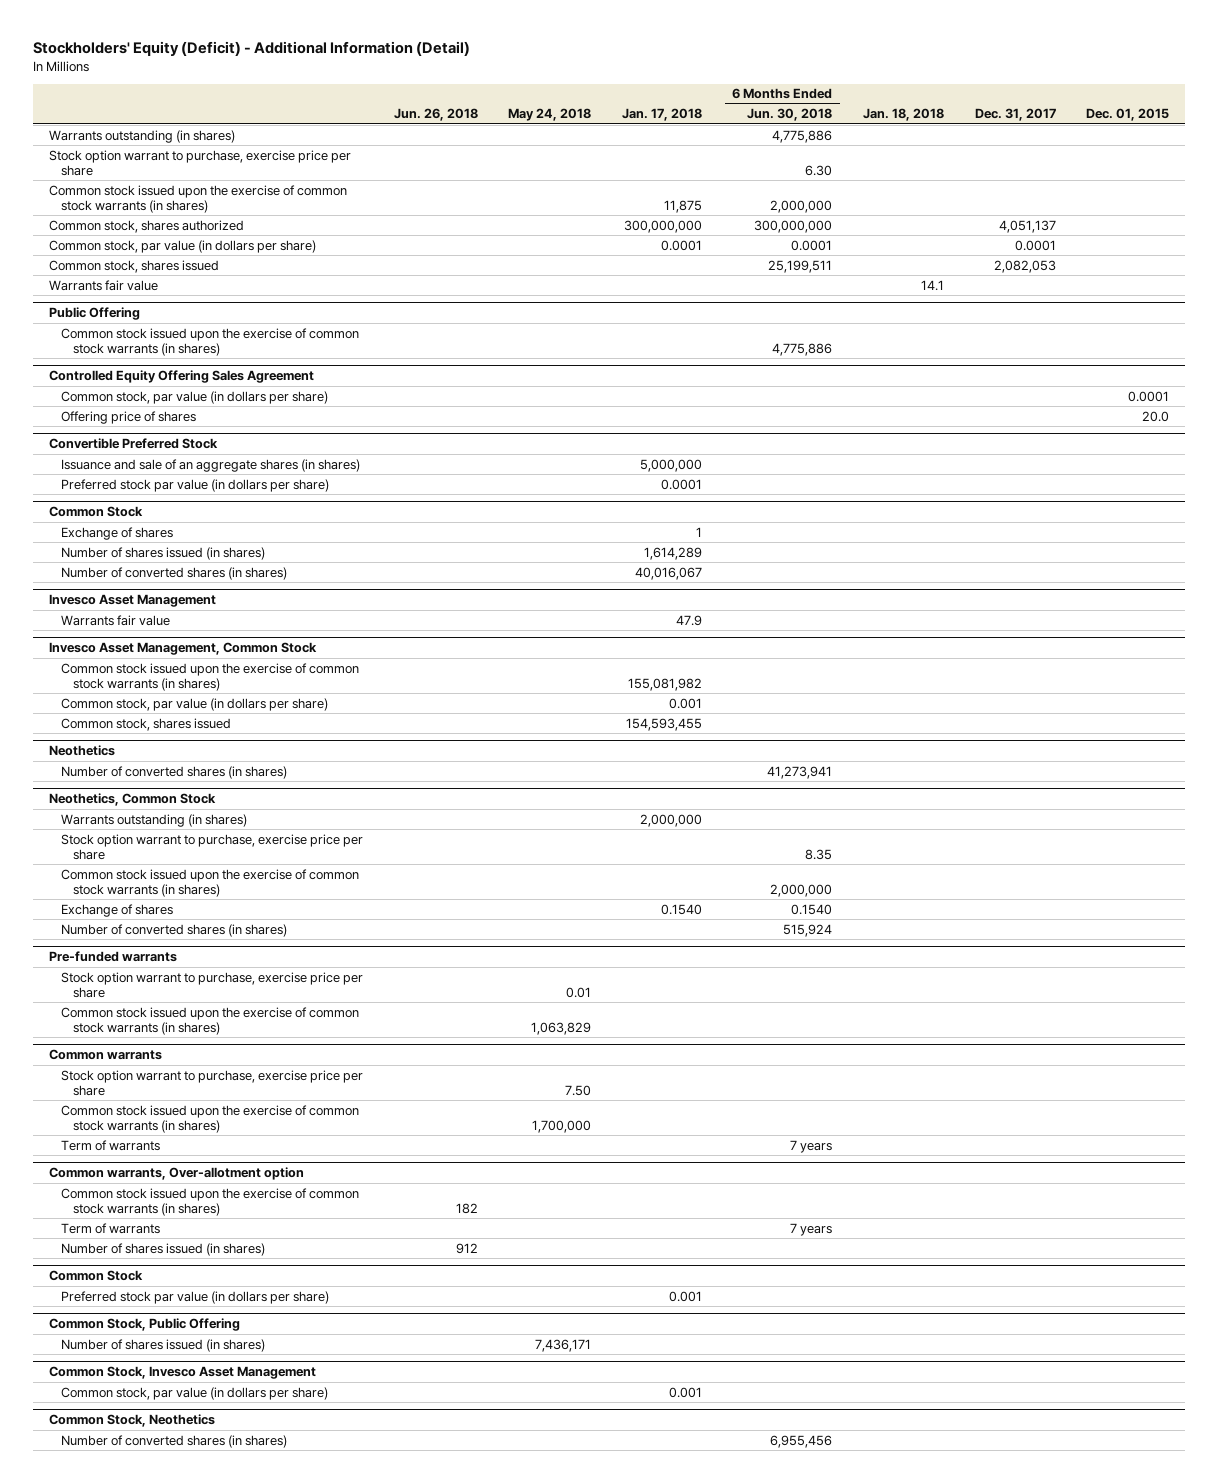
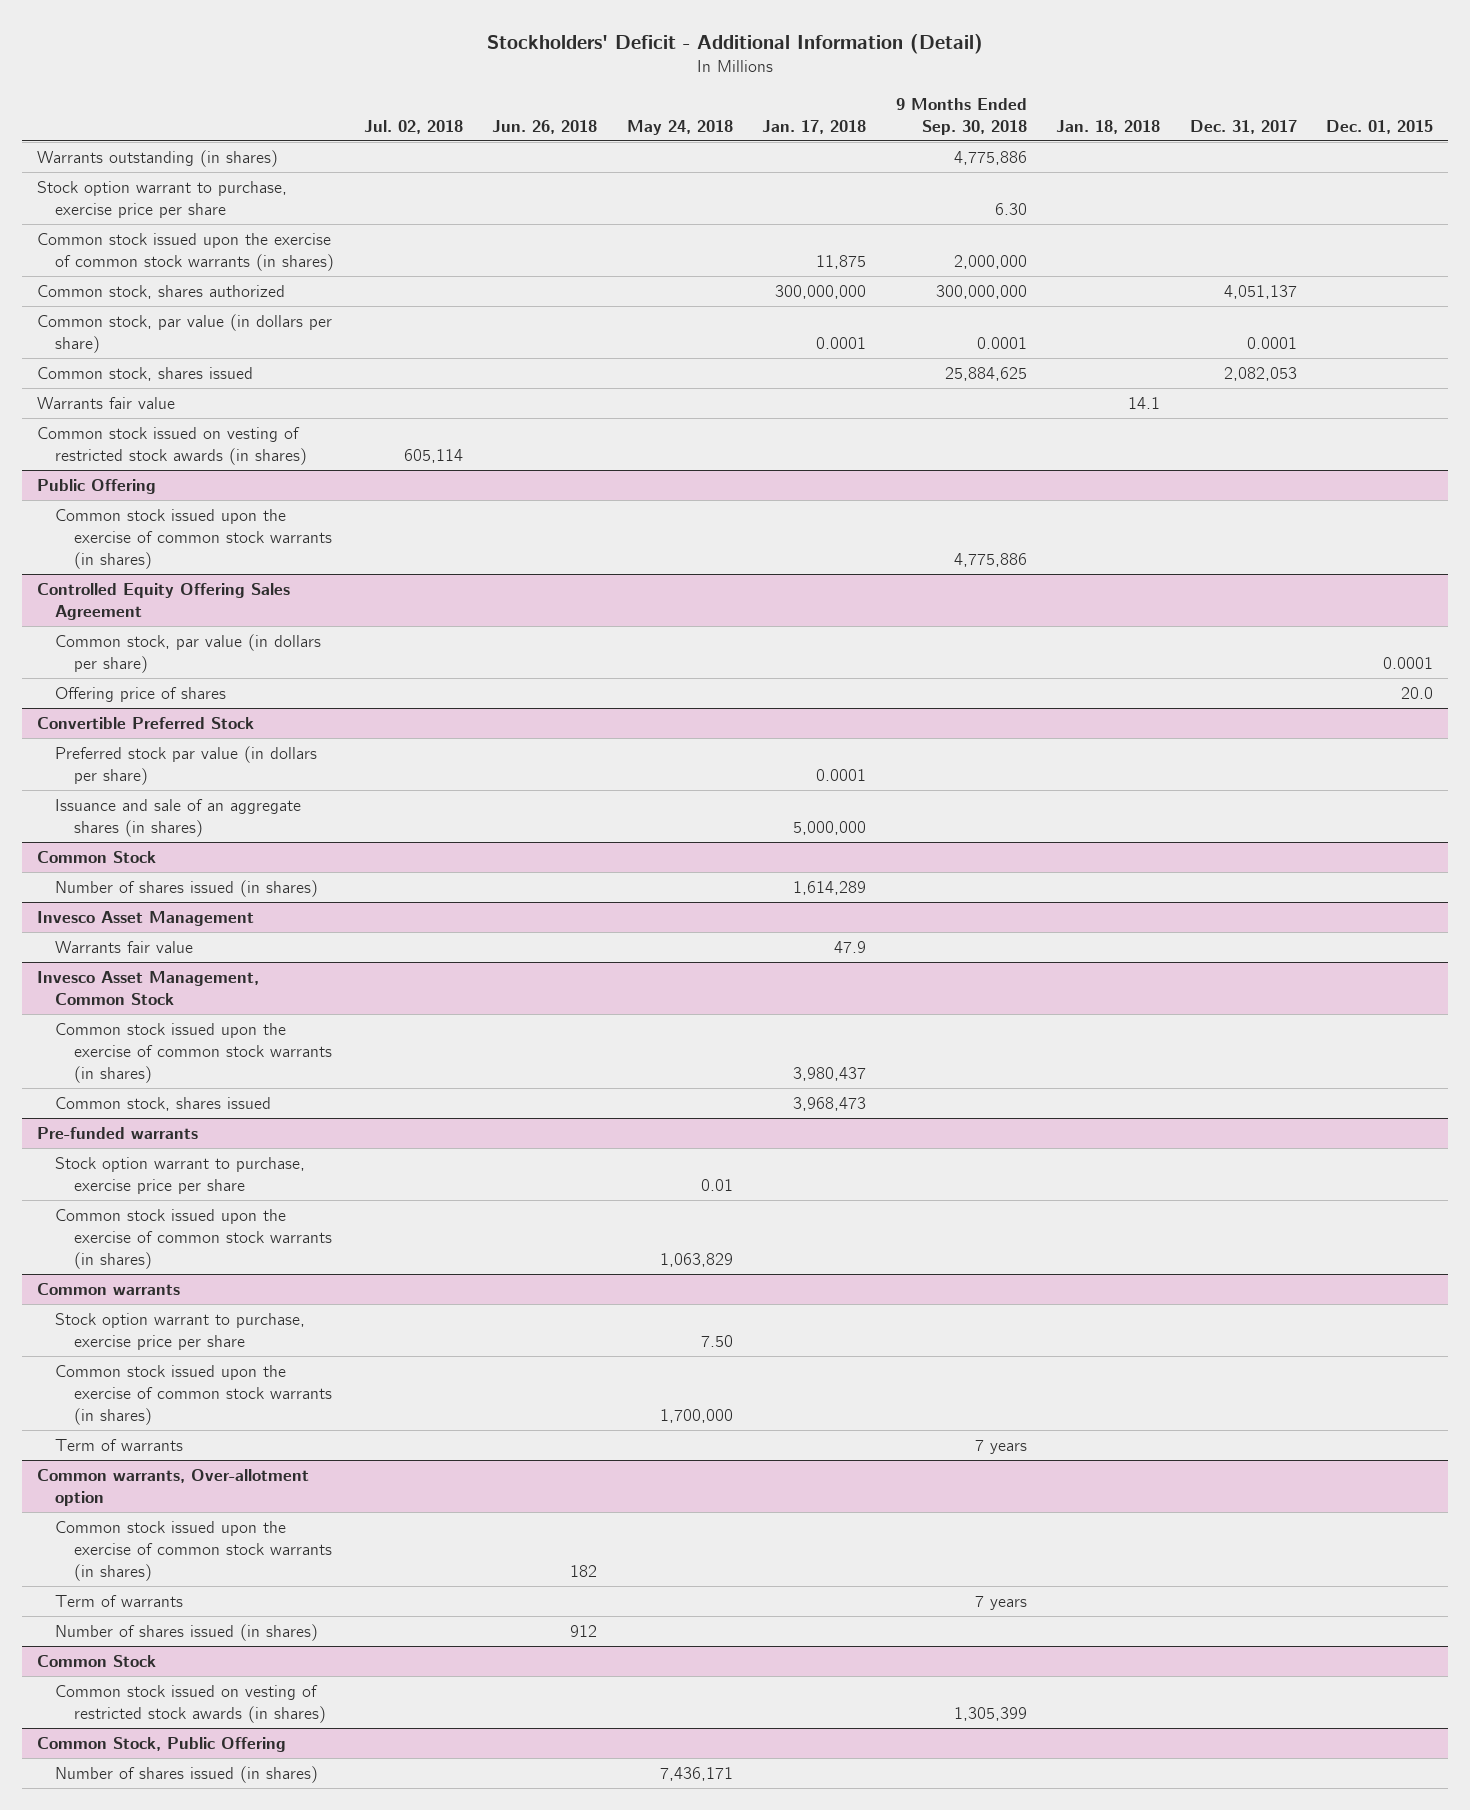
- Stockholders' Equity (Deficit) - Additional Information (Detail)
+ Stockholders' Deficit - Additional Information (Detail)
- | Jun. 26, 2018 | May 24, 2018 | Jan. 17, 2018 | 6 Months Ended Jun. 30, 2018 | Jan. 18, 2018 | Dec. 31, 2017 | Dec. 01, 2015
+ | Jul. 02, 2018 | Jun. 26, 2018 | May 24, 2018 | Jan. 17, 2018 | 9 Months Ended Sep. 30, 2018 | Jan. 18, 2018 | Dec. 31, 2017 | Dec. 01, 2015
+ Common stock issued on vesting of restricted stock awards (in shares) | 605,114 | | | | | | |
@ Convertible Preferred Stock
moved down: Issuance and sale of an aggregate shares (in shares) | | | | 5,000,000 | | | |
@ Common Stock
- Exchange of shares | | | 1 | | | |
- Number of converted shares (in shares) | | | 40,016,067 | | | |
@ Invesco Asset Management, Common Stock
- Common stock issued upon the exercise of common stock warrants (in shares) | | | 155,081,982 | | | |
- Common stock, par value (in dollars per share) | | | 0.001 | | | |
- Common stock, shares issued | | | 154,593,455 | | | |
- Neothetics
- Number of converted shares (in shares) | | | | 41,273,941 | | |
- Neothetics, Common Stock
- Warrants outstanding (in shares) | | | 2,000,000 | | | |
- Stock option warrant to purchase, exercise price per share | | | | 8.35 | | |
- Common stock issued upon the exercise of common stock warrants (in shares) | | | | 2,000,000 | | |
- Exchange of shares | | | 0.1540 | 0.1540 | | |
- Number of converted shares (in shares) | | | | 515,924 | | |
@ Invesco Asset Management, Common Stock
+ Common stock issued upon the exercise of common stock warrants (in shares) | | | | 3,980,437 | | | |
+ Common stock, shares issued | | | | 3,968,473 | | | |
@ Common Stock
- Preferred stock par value (in dollars per share) | | | 0.001 | | | |
+ Common stock issued on vesting of restricted stock awards (in shares) | | | | | 1,305,399 | | |
- Common Stock, Invesco Asset Management
- Common stock, par value (in dollars per share) | | | 0.001 | | | |
- Common Stock, Neothetics
- Number of converted shares (in shares) | | | | 6,955,456 | | |

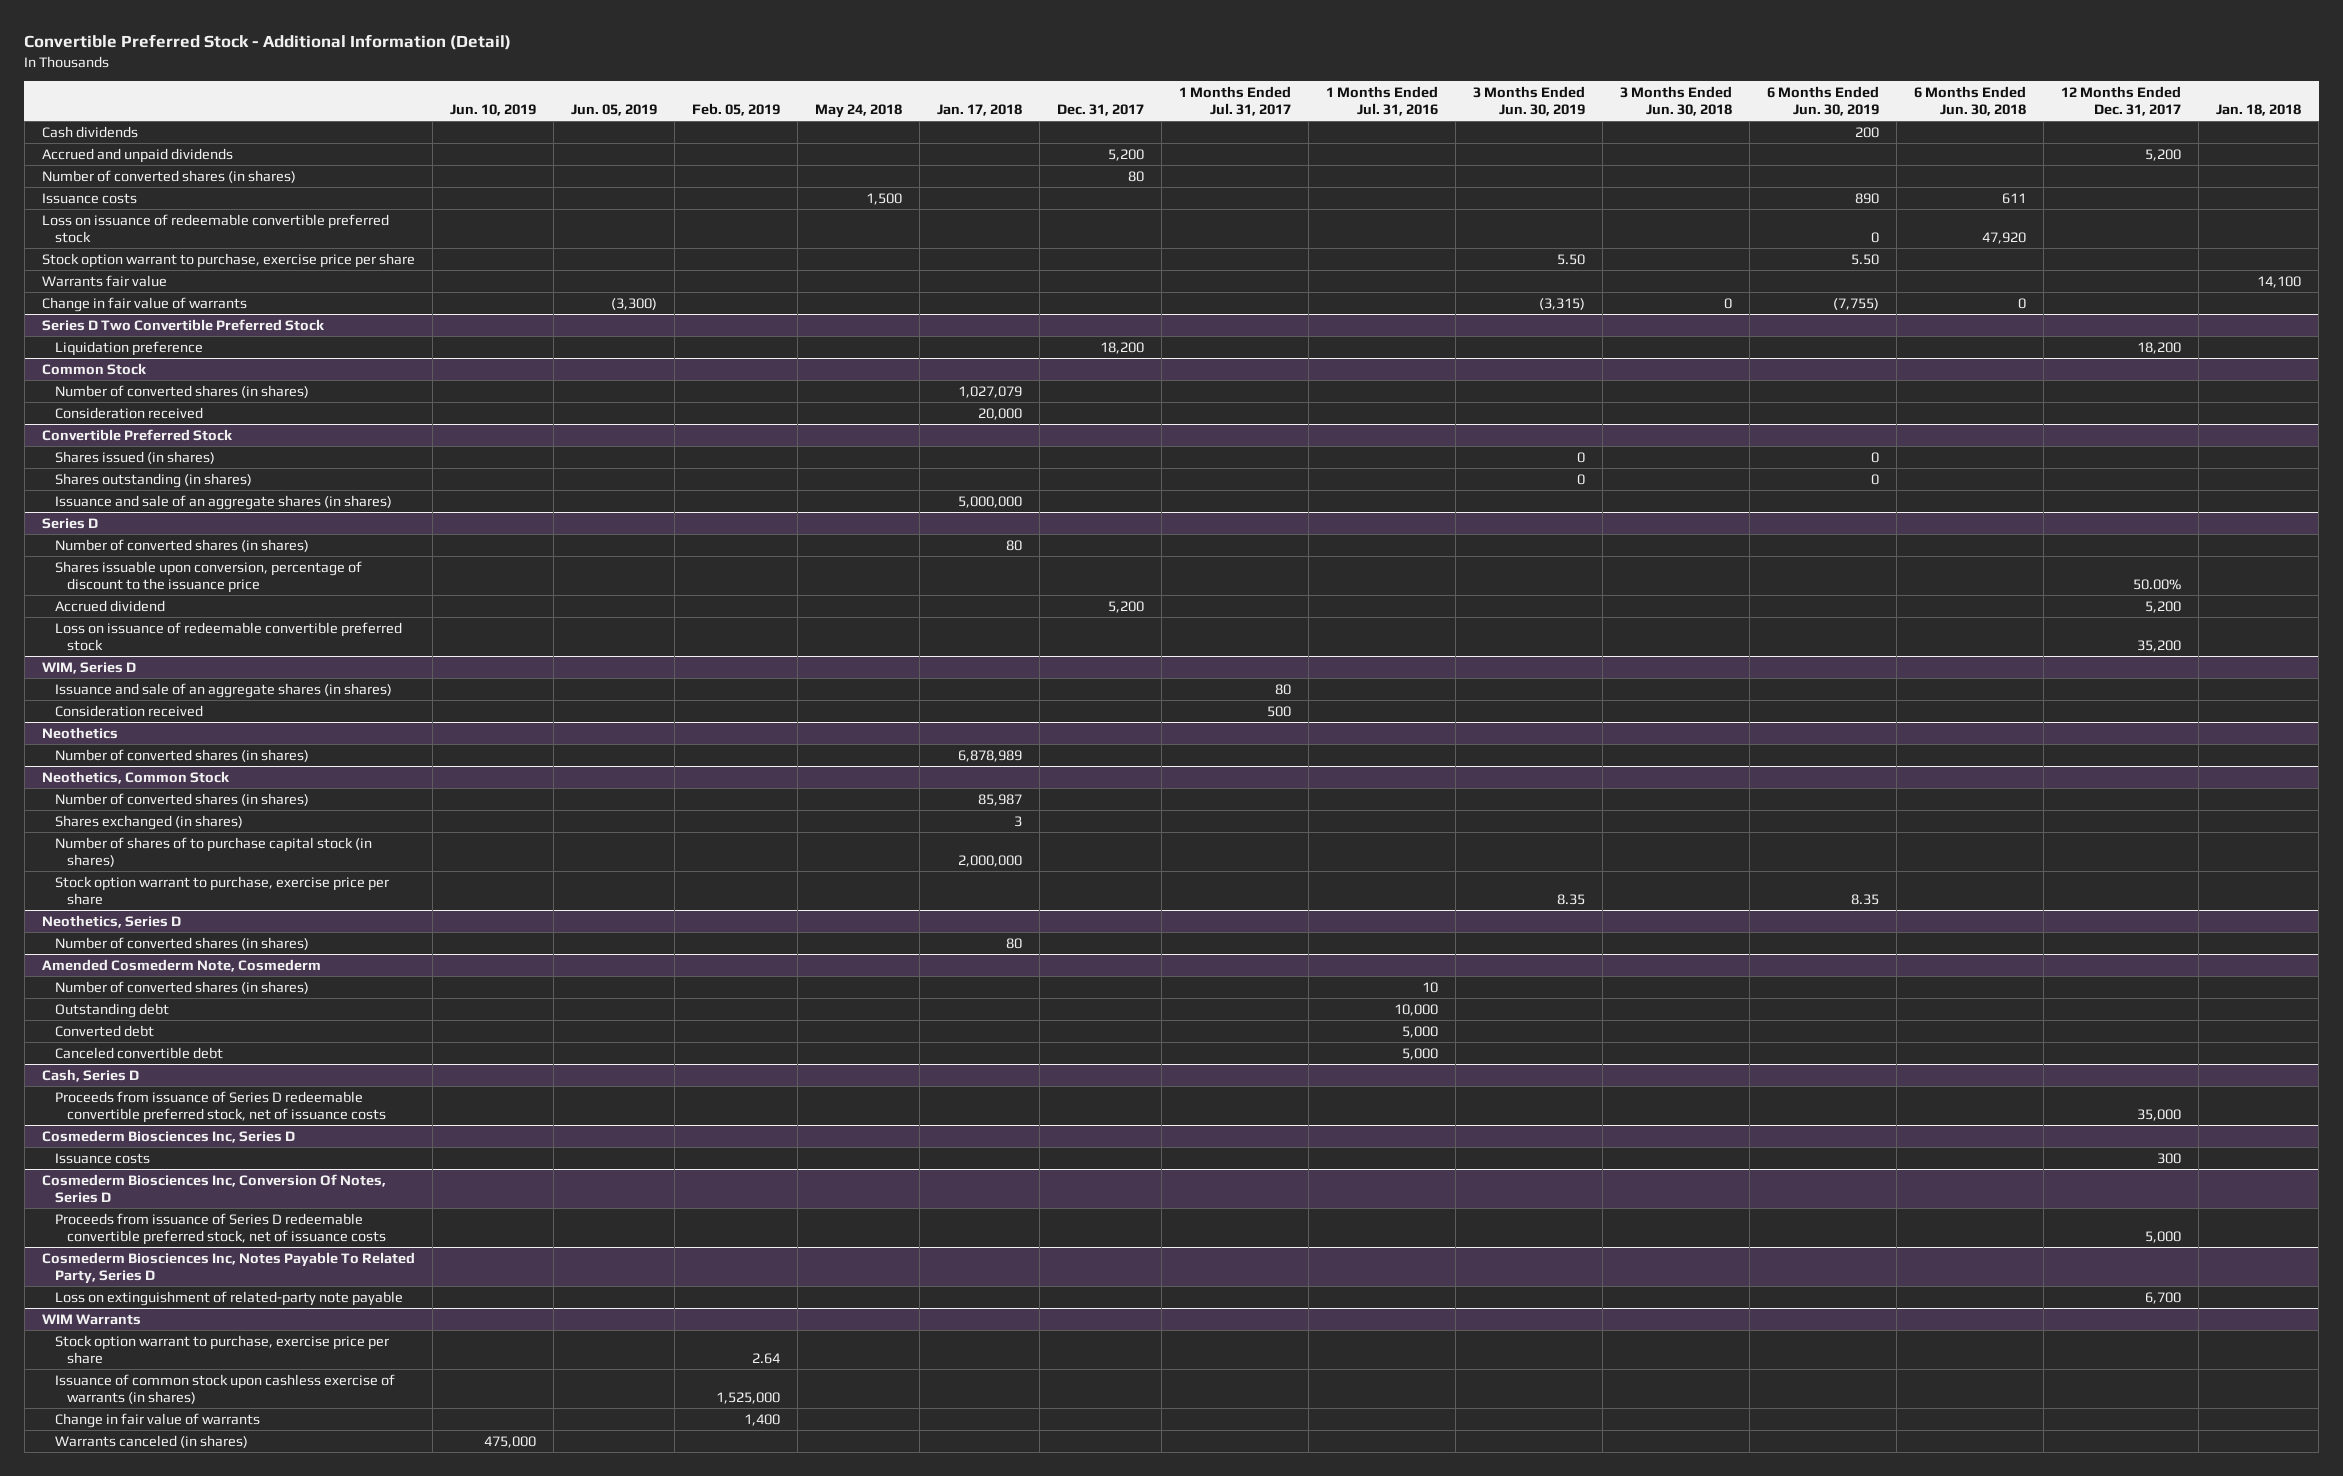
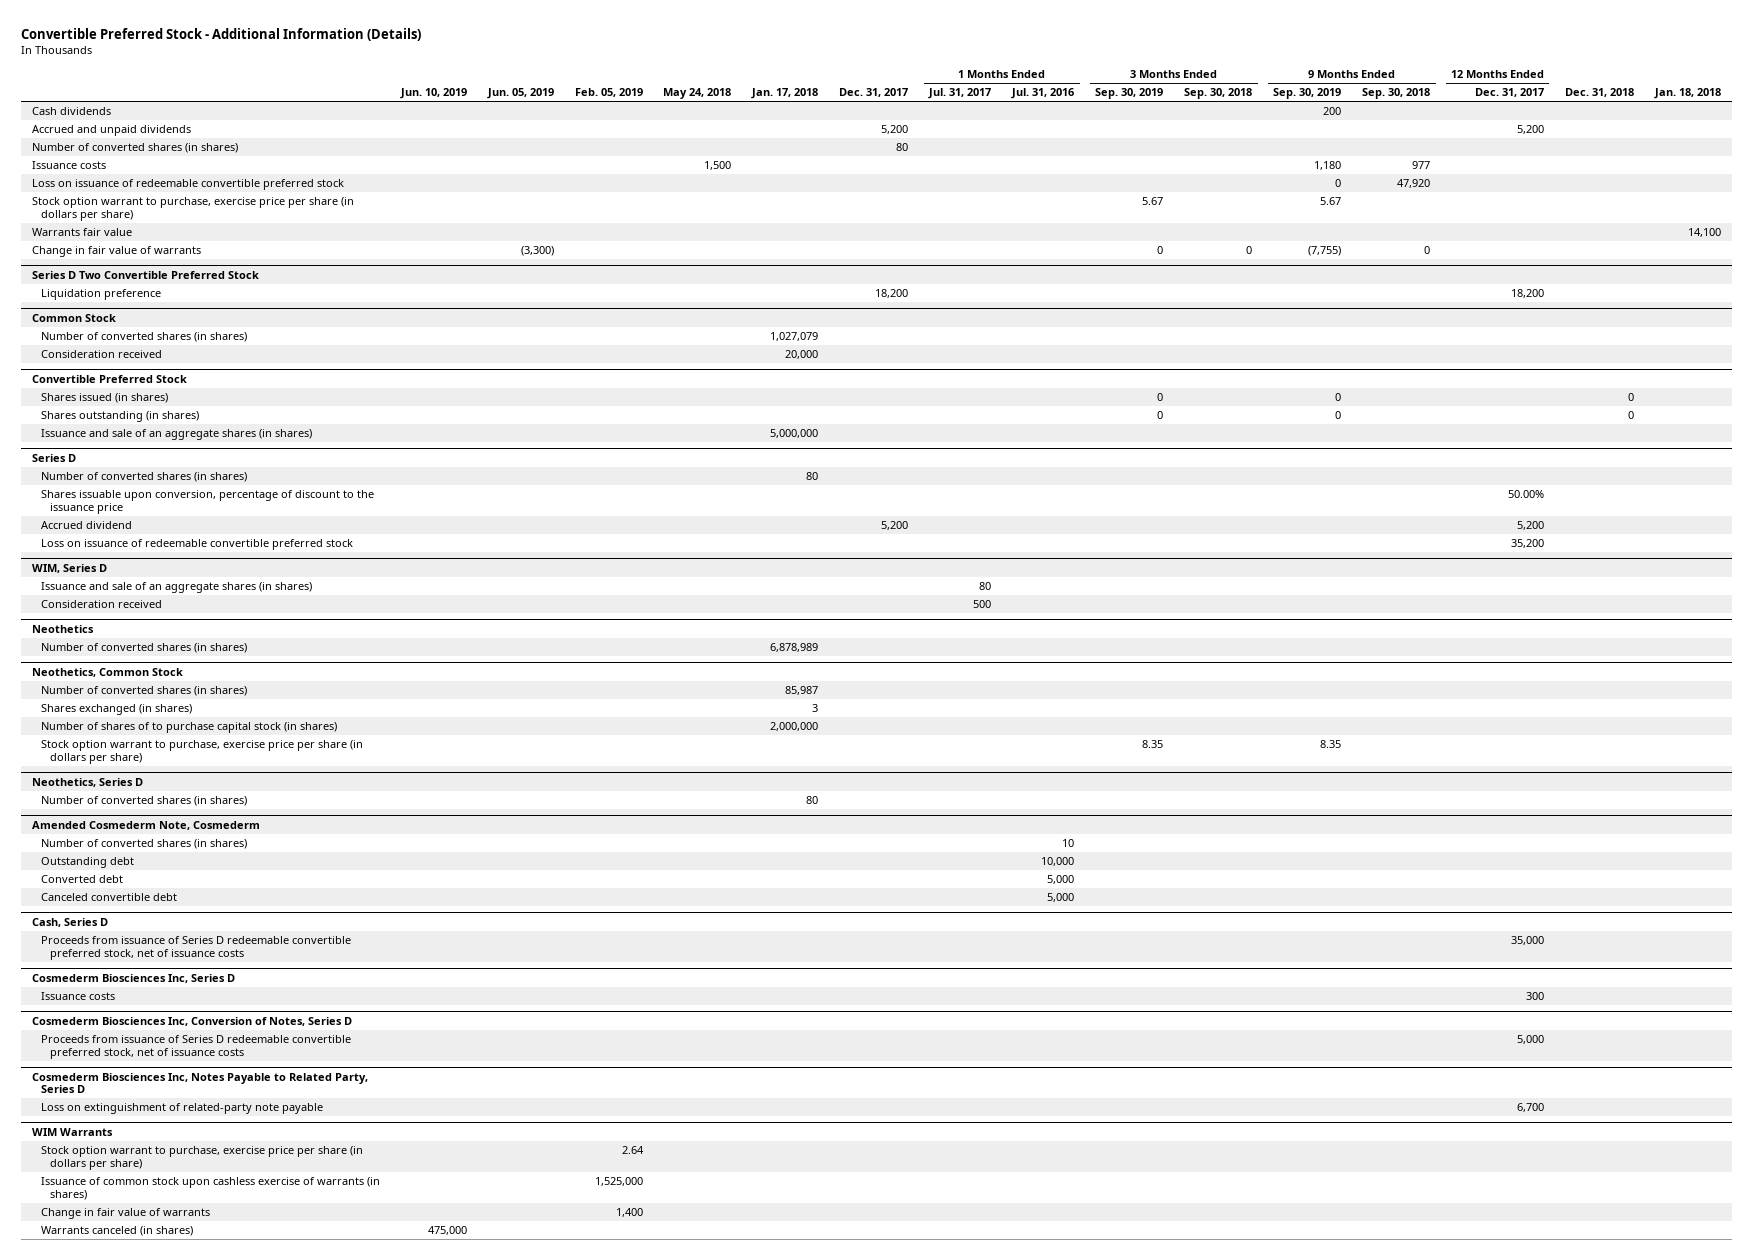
- Convertible Preferred Stock - Additional Information (Detail)
+ Convertible Preferred Stock - Additional Information (Details)
- | Jun. 10, 2019 | Jun. 05, 2019 | Feb. 05, 2019 | May 24, 2018 | Jan. 17, 2018 | Dec. 31, 2017 | 1 Months Ended Jul. 31, 2017 | 1 Months Ended Jul. 31, 2016 | 3 Months Ended Jun. 30, 2019 | 3 Months Ended Jun. 30, 2018 | 6 Months Ended Jun. 30, 2019 | 6 Months Ended Jun. 30, 2018 | 12 Months Ended Dec. 31, 2017 | Jan. 18, 2018
+ | Jun. 10, 2019 | Jun. 05, 2019 | Feb. 05, 2019 | May 24, 2018 | Jan. 17, 2018 | Dec. 31, 2017 | 1 Months Ended Jul. 31, 2017 | 1 Months Ended Jul. 31, 2016 | 3 Months Ended Sep. 30, 2019 | 3 Months Ended Sep. 30, 2018 | 9 Months Ended Sep. 30, 2019 | 9 Months Ended Sep. 30, 2018 | 12 Months Ended Dec. 31, 2017 | Dec. 31, 2018 | Jan. 18, 2018
- Stock option warrant to purchase, exercise price per share | | | | | | | | | 5.50 | | 5.50 | | |
+ Stock option warrant to purchase, exercise price per share (in dollars per share) | | | | | | | | | 5.67 | | 5.67 | | | |
@ Neothetics, Common Stock
- Stock option warrant to purchase, exercise price per share | | | | | | | | | 8.35 | | 8.35 | | |
+ Stock option warrant to purchase, exercise price per share (in dollars per share) | | | | | | | | | 8.35 | | 8.35 | | | |
- Cosmederm Biosciences Inc, Conversion Of Notes, Series D
+ Cosmederm Biosciences Inc, Conversion of Notes, Series D
- Cosmederm Biosciences Inc, Notes Payable To Related Party, Series D
+ Cosmederm Biosciences Inc, Notes Payable to Related Party, Series D
@ WIM Warrants
- Stock option warrant to purchase, exercise price per share | | | 2.64 | | | | | | | | | | |
+ Stock option warrant to purchase, exercise price per share (in dollars per share) | | | 2.64 | | | | | | | | | | | |

